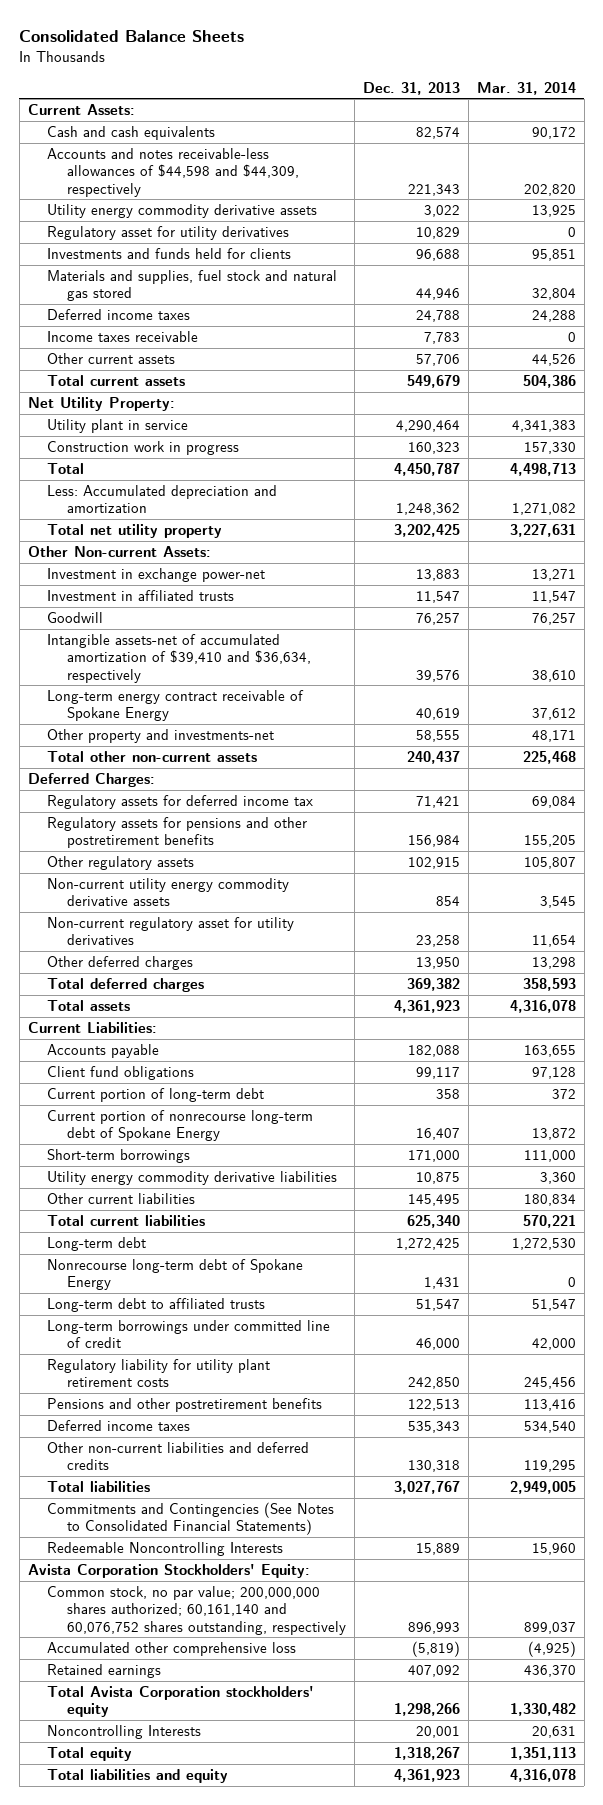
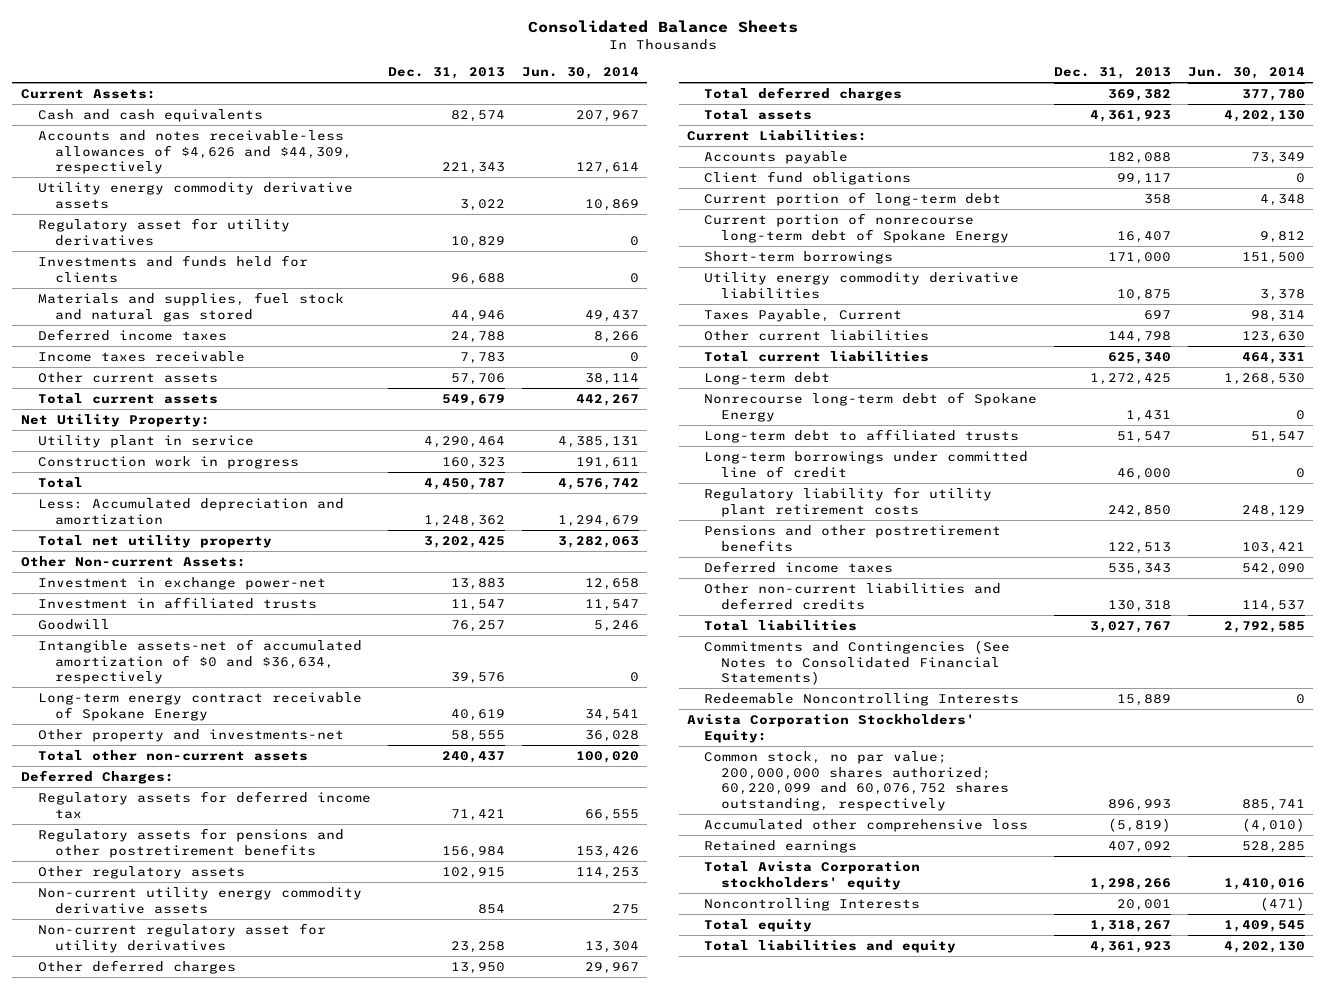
- | Dec. 31, 2013 | Mar. 31, 2014
+ | Dec. 31, 2013 | Jun. 30, 2014
- Accounts and notes receivable-less allowances of $44,598 and $44,309, respectively | 221,343 | 202,820
+ Accounts and notes receivable-less allowances of $4,626 and $44,309, respectively | 221,343 | 127,614
- Intangible assets-net of accumulated amortization of $39,410 and $36,634, respectively | 39,576 | 38,610
+ Intangible assets-net of accumulated amortization of $0 and $36,634, respectively | 39,576 | 0
- Other current liabilities | 145,495 | 180,834
+ Taxes Payable, Current | 697 | 98,314
+ Other current liabilities | 144,798 | 123,630
- Common stock, no par value; 200,000,000 shares authorized; 60,161,140 and 60,076,752 shares outstanding, respectively | 896,993 | 899,037
+ Common stock, no par value; 200,000,000 shares authorized; 60,220,099 and 60,076,752 shares outstanding, respectively | 896,993 | 885,741

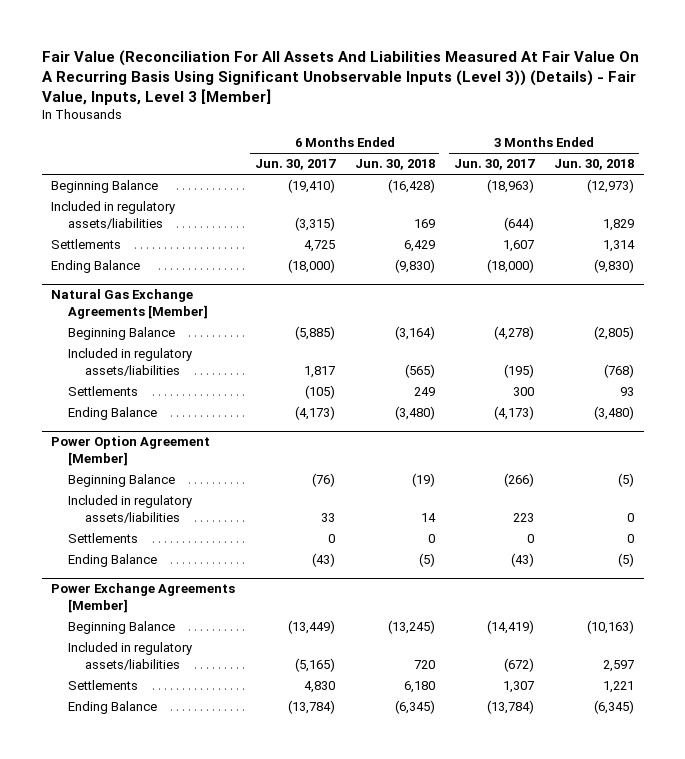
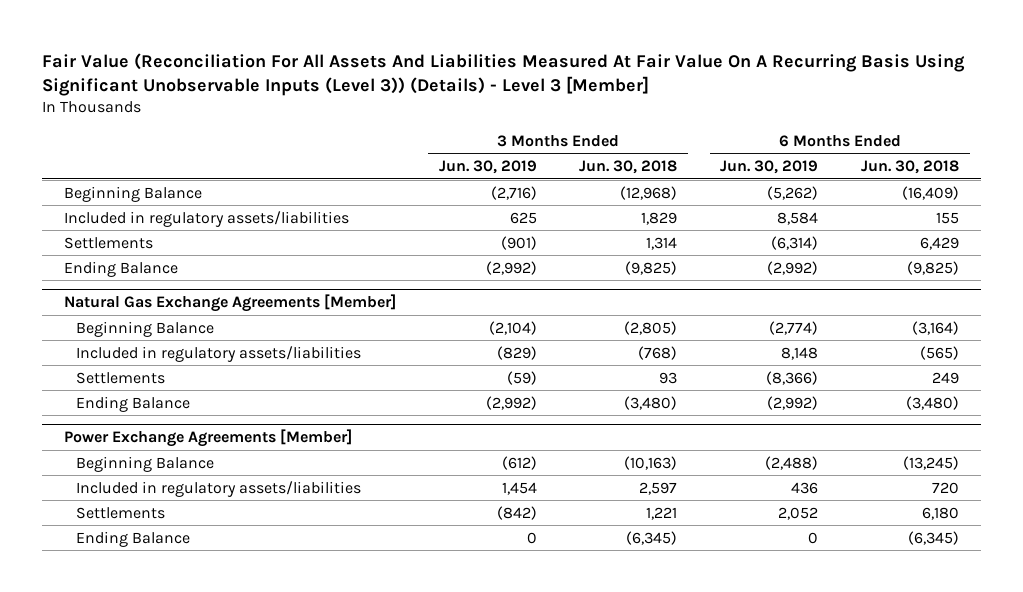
- Fair Value (Reconciliation For All Assets And Liabilities Measured At Fair Value On A Recurring Basis Using Significant Unobservable Inputs (Level 3)) (Details) - Fair Value, Inputs, Level 3 [Member]
+ Fair Value (Reconciliation For All Assets And Liabilities Measured At Fair Value On A Recurring Basis Using Significant Unobservable Inputs (Level 3)) (Details) - Level 3 [Member]
- | 6 Months Ended Jun. 30, 2017 | 6 Months Ended Jun. 30, 2018 | 3 Months Ended Jun. 30, 2017 | 3 Months Ended Jun. 30, 2018
+ | 3 Months Ended Jun. 30, 2019 | 3 Months Ended Jun. 30, 2018 | 6 Months Ended Jun. 30, 2019 | 6 Months Ended Jun. 30, 2018
- Beginning Balance | (19,410) | (16,428) | (18,963) | (12,973)
- Included in regulatory assets/liabilities | (3,315) | 169 | (644) | 1,829
+ Beginning Balance | (2,716) | (12,968) | (5,262) | (16,409)
+ Included in regulatory assets/liabilities | 625 | 1,829 | 8,584 | 155
- Ending Balance | (18,000) | (9,830) | (18,000) | (9,830)
+ Ending Balance | (2,992) | (9,825) | (2,992) | (9,825)
- Power Option Agreement [Member]
- Beginning Balance | (76) | (19) | (266) | (5)
- Included in regulatory assets/liabilities | 33 | 14 | 223 | 0
- Settlements | 0 | 0 | 0 | 0
- Ending Balance | (43) | (5) | (43) | (5)

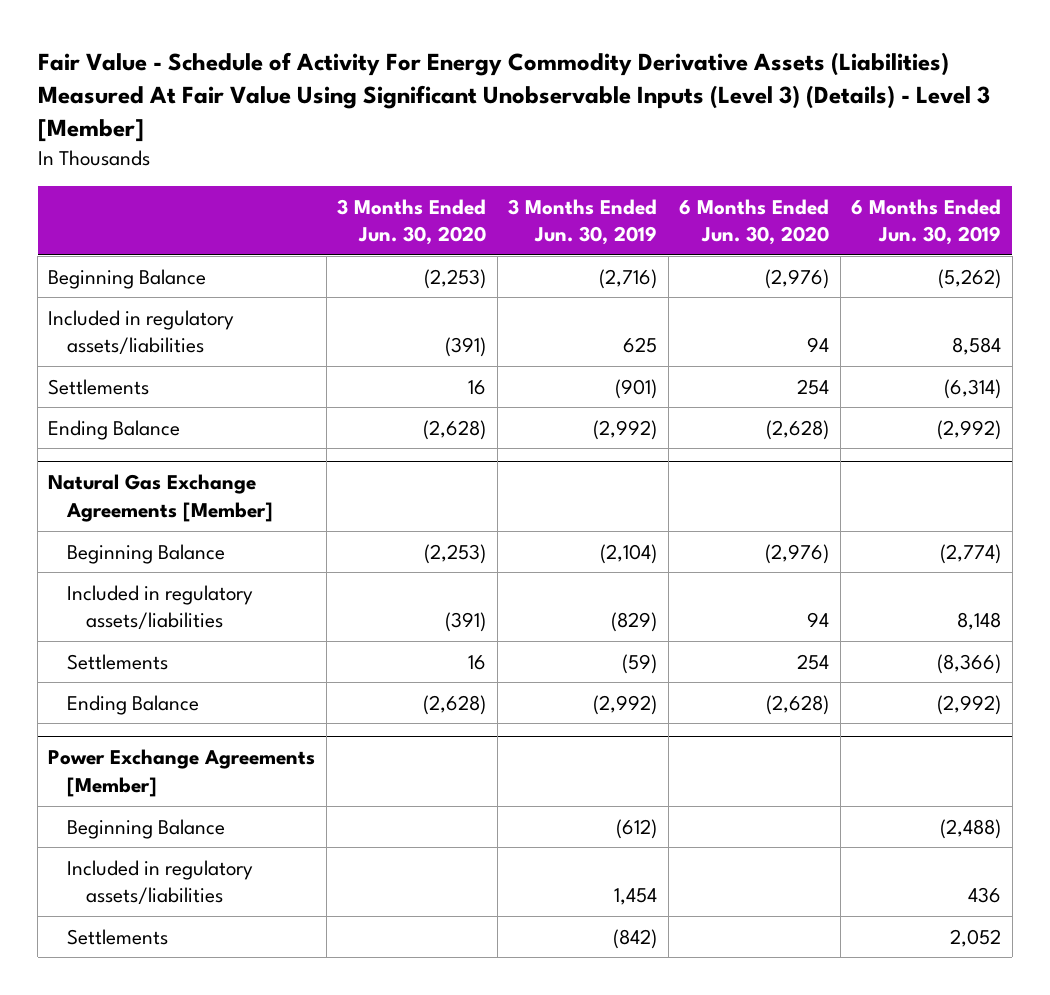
- Fair Value (Reconciliation For All Assets And Liabilities Measured At Fair Value On A Recurring Basis Using Significant Unobservable Inputs (Level 3)) (Details) - Level 3 [Member]
+ Fair Value - Schedule of Activity For Energy Commodity Derivative Assets (Liabilities) Measured At Fair Value Using Significant Unobservable Inputs (Level 3) (Details) - Level 3 [Member]
- | 3 Months Ended Jun. 30, 2019 | 3 Months Ended Jun. 30, 2018 | 6 Months Ended Jun. 30, 2019 | 6 Months Ended Jun. 30, 2018
+ | 3 Months Ended Jun. 30, 2020 | 3 Months Ended Jun. 30, 2019 | 6 Months Ended Jun. 30, 2020 | 6 Months Ended Jun. 30, 2019
@ Power Exchange Agreements [Member]
- Ending Balance | 0 | (6,345) | 0 | (6,345)

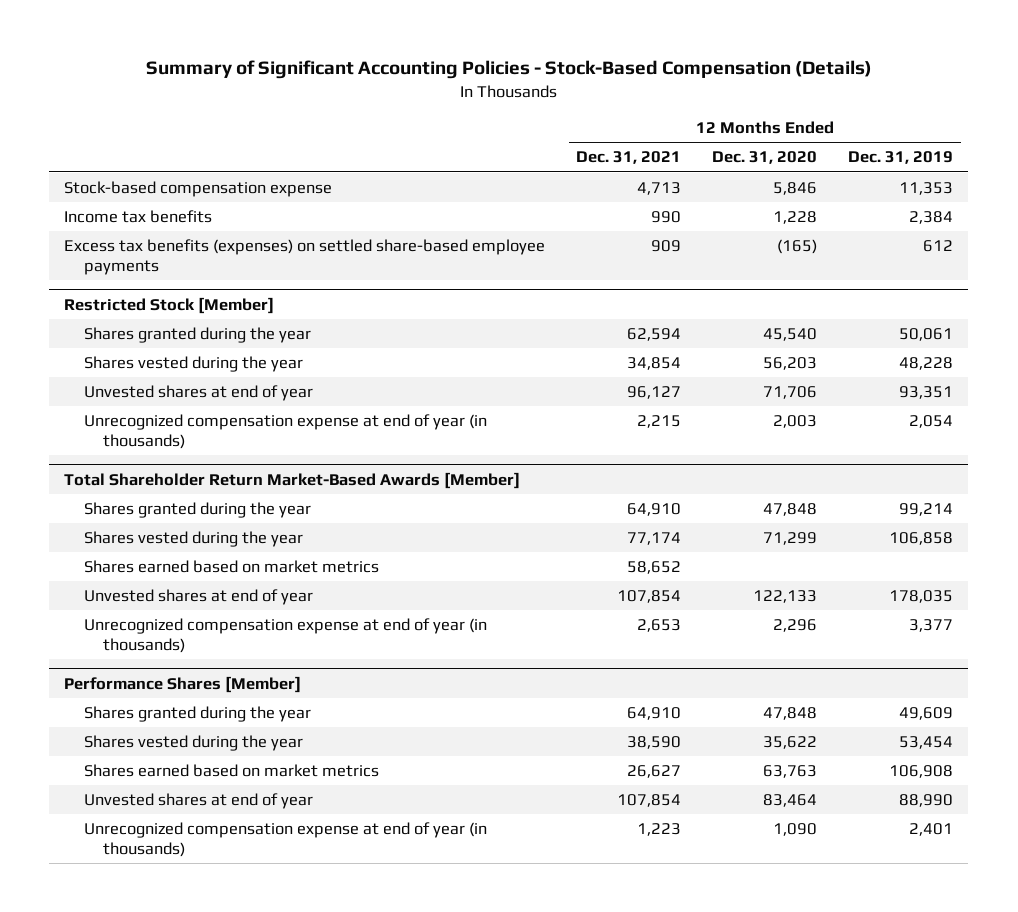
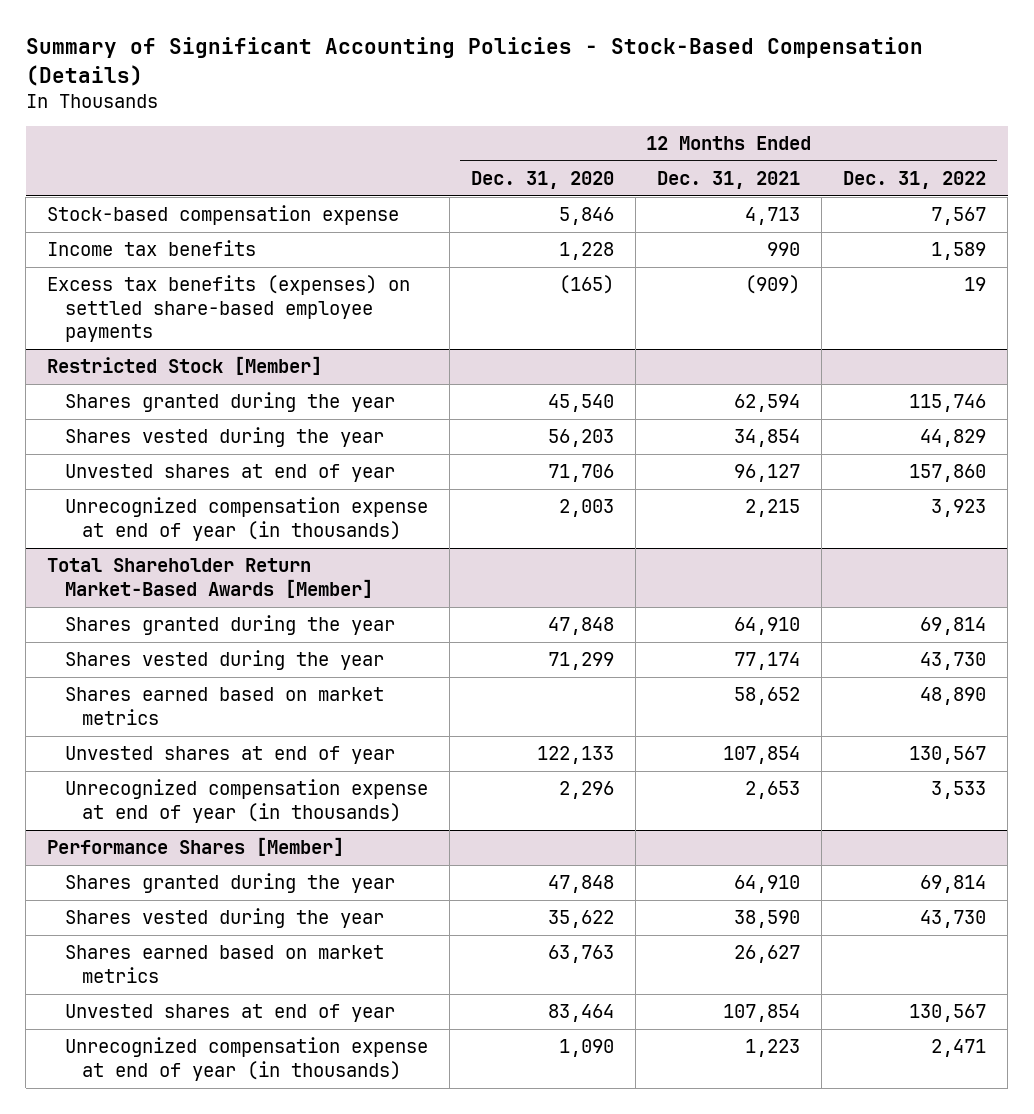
- | 12 Months Ended Dec. 31, 2021 | 12 Months Ended Dec. 31, 2020 | 12 Months Ended Dec. 31, 2019
+ | 12 Months Ended Dec. 31, 2020 | 12 Months Ended Dec. 31, 2021 | 12 Months Ended Dec. 31, 2022
- Excess tax benefits (expenses) on settled share-based employee payments | 909 | (165) | 612
+ Excess tax benefits (expenses) on settled share-based employee payments | (165) | (909) | 19

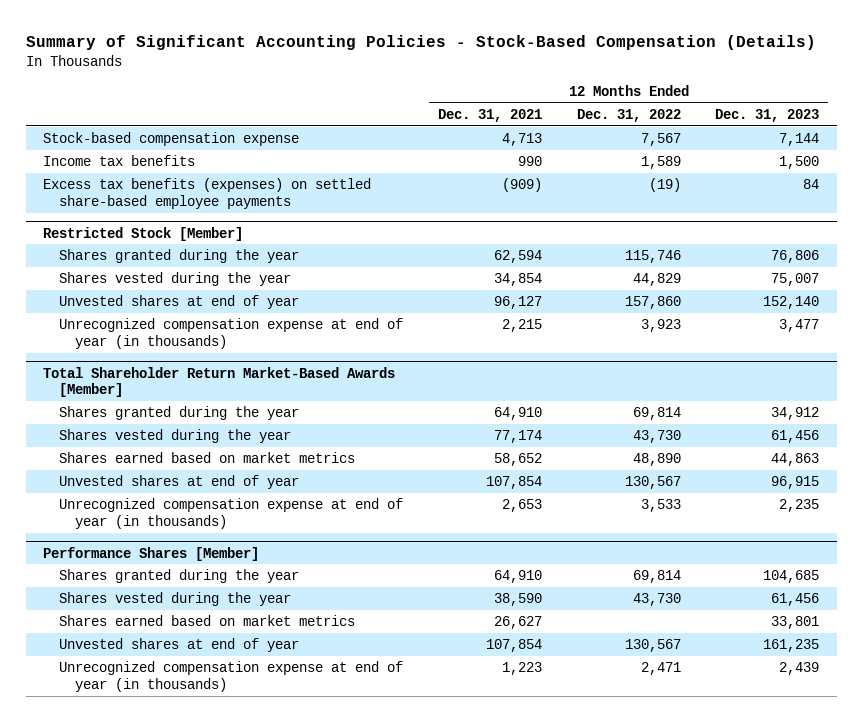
- | 12 Months Ended Dec. 31, 2020 | 12 Months Ended Dec. 31, 2021 | 12 Months Ended Dec. 31, 2022
+ | 12 Months Ended Dec. 31, 2021 | 12 Months Ended Dec. 31, 2022 | 12 Months Ended Dec. 31, 2023
- Excess tax benefits (expenses) on settled share-based employee payments | (165) | (909) | 19
+ Excess tax benefits (expenses) on settled share-based employee payments | (909) | (19) | 84

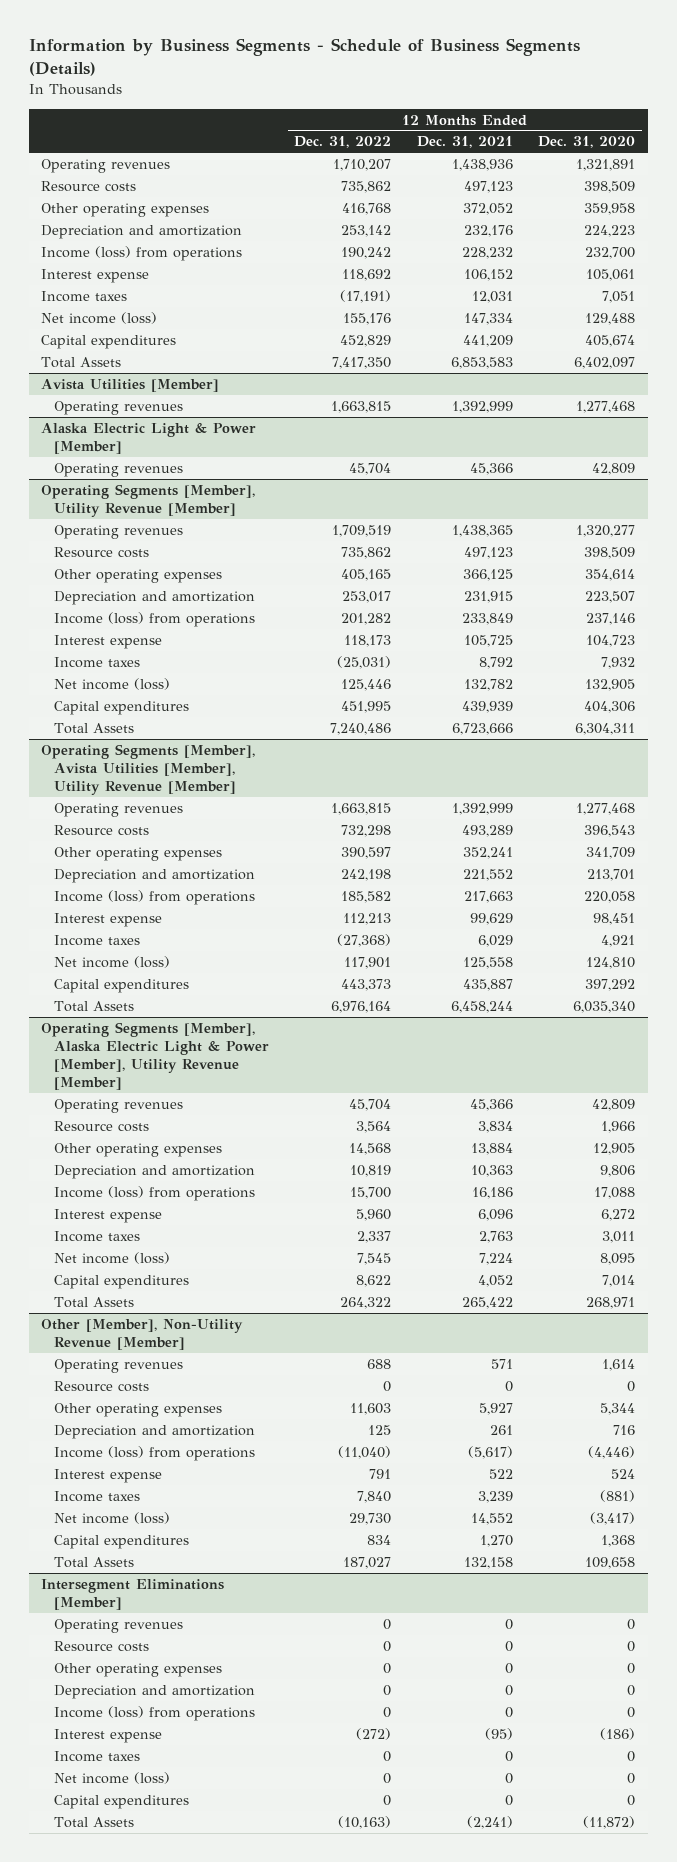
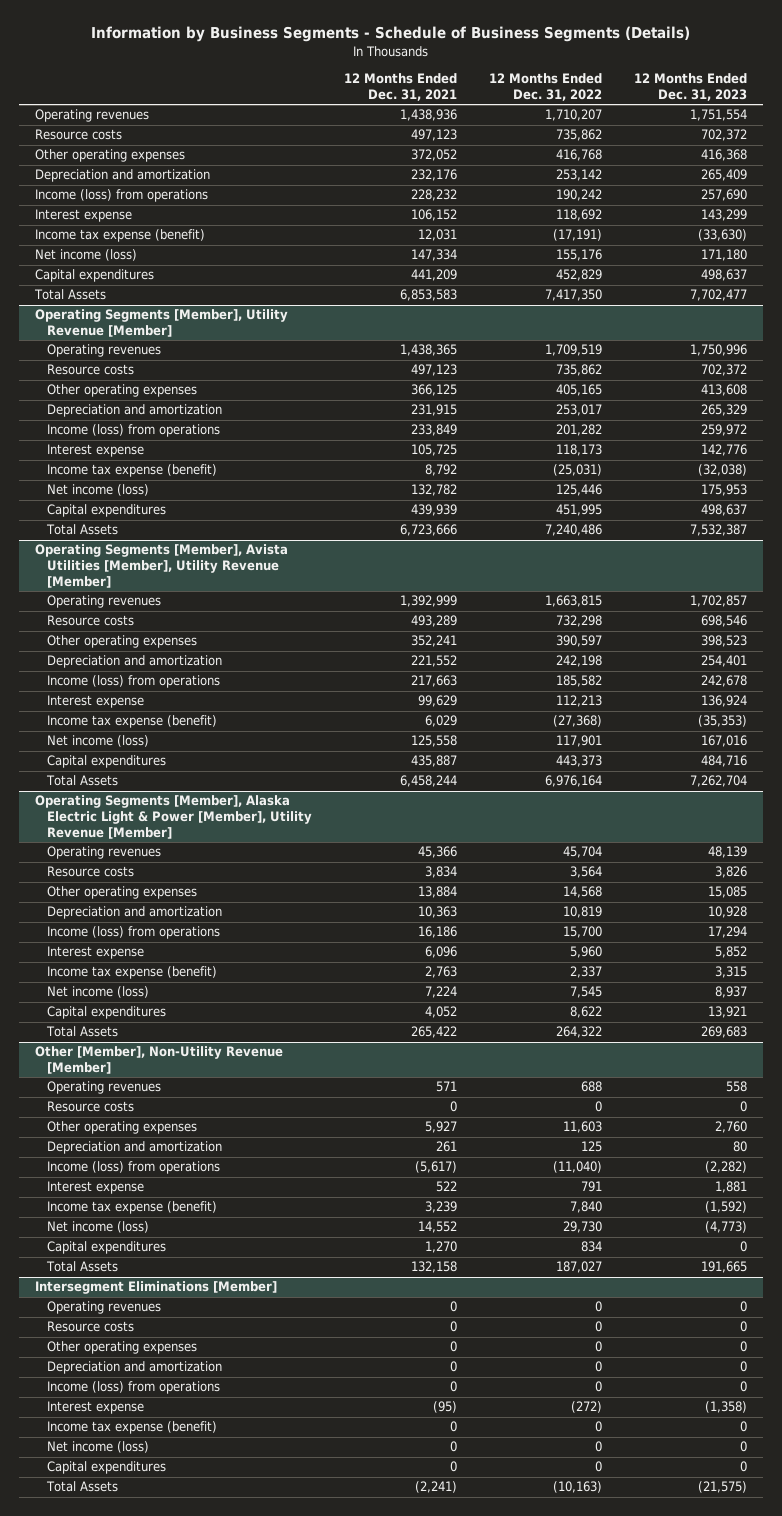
- | 12 Months Ended Dec. 31, 2022 | 12 Months Ended Dec. 31, 2021 | 12 Months Ended Dec. 31, 2020
+ | 12 Months Ended Dec. 31, 2021 | 12 Months Ended Dec. 31, 2022 | 12 Months Ended Dec. 31, 2023
- Income taxes | (17,191) | 12,031 | 7,051
+ Income tax expense (benefit) | 12,031 | (17,191) | (33,630)
- Avista Utilities [Member]
- Operating revenues | 1,663,815 | 1,392,999 | 1,277,468
- Alaska Electric Light & Power [Member]
- Operating revenues | 45,704 | 45,366 | 42,809
@ Operating Segments [Member], Utility Revenue [Member]
- Income taxes | (25,031) | 8,792 | 7,932
+ Income tax expense (benefit) | 8,792 | (25,031) | (32,038)
@ Operating Segments [Member], Avista Utilities [Member], Utility Revenue [Member]
- Income taxes | (27,368) | 6,029 | 4,921
+ Income tax expense (benefit) | 6,029 | (27,368) | (35,353)
@ Operating Segments [Member], Alaska Electric Light & Power [Member], Utility Revenue [Member]
- Income taxes | 2,337 | 2,763 | 3,011
+ Income tax expense (benefit) | 2,763 | 2,337 | 3,315
@ Other [Member], Non-Utility Revenue [Member]
- Income taxes | 7,840 | 3,239 | (881)
+ Income tax expense (benefit) | 3,239 | 7,840 | (1,592)
@ Intersegment Eliminations [Member]
- Income taxes | 0 | 0 | 0
+ Income tax expense (benefit) | 0 | 0 | 0

